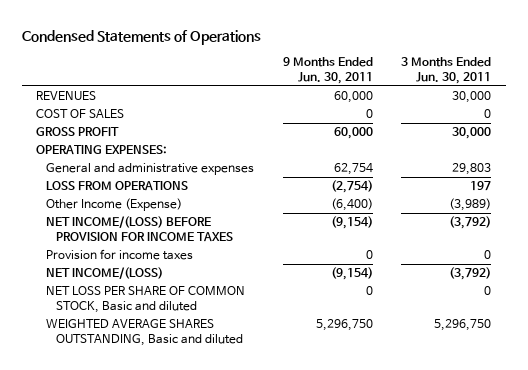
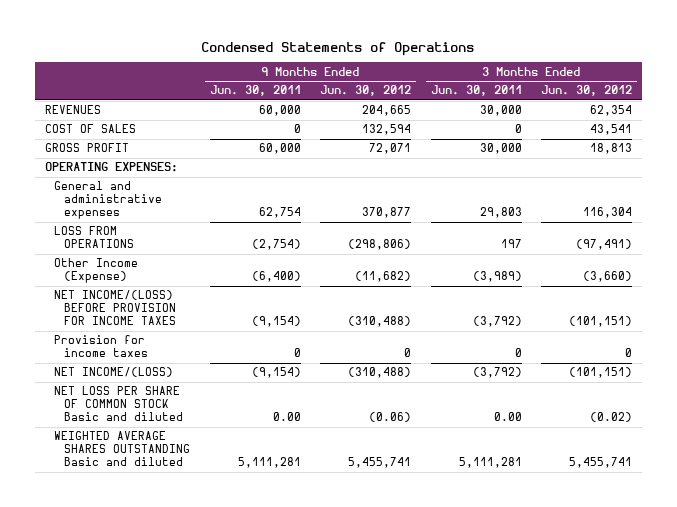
- | 9 Months Ended Jun. 30, 2011 | 3 Months Ended Jun. 30, 2011
+ | 9 Months Ended Jun. 30, 2011 | 9 Months Ended Jun. 30, 2012 | 3 Months Ended Jun. 30, 2011 | 3 Months Ended Jun. 30, 2012
- NET LOSS PER SHARE OF COMMON STOCK, Basic and diluted | 0 | 0
- WEIGHTED AVERAGE SHARES OUTSTANDING, Basic and diluted | 5,296,750 | 5,296,750
+ NET LOSS PER SHARE OF COMMON STOCK Basic and diluted | 0.00 | (0.06) | 0.00 | (0.02)
+ WEIGHTED AVERAGE SHARES OUTSTANDING Basic and diluted | 5,111,281 | 5,455,741 | 5,111,281 | 5,455,741

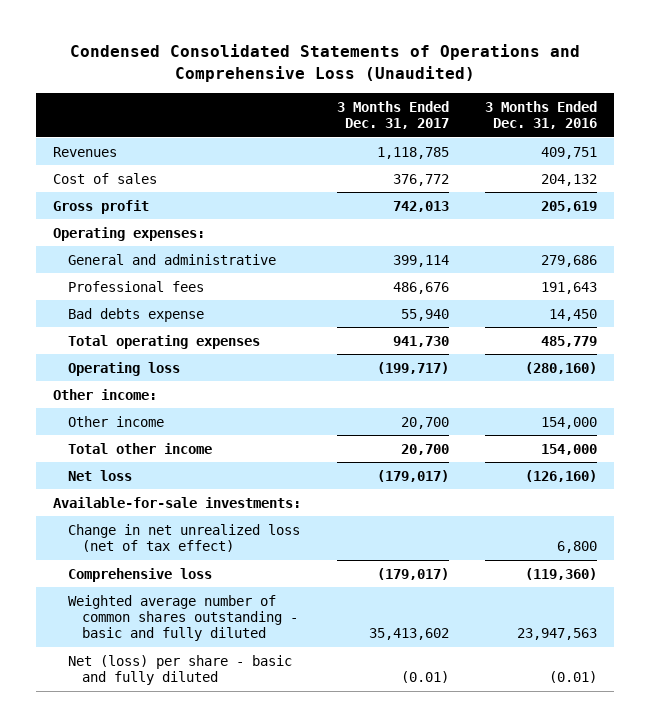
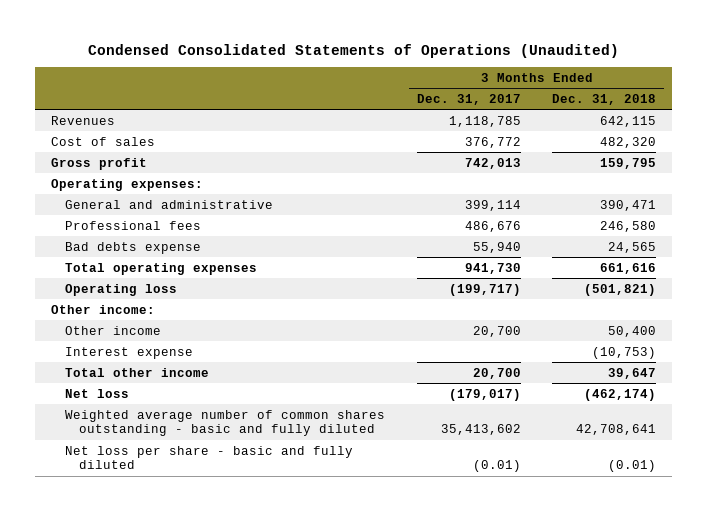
- Condensed Consolidated Statements of Operations and Comprehensive Loss (Unaudited)
+ Condensed Consolidated Statements of Operations (Unaudited)
- | 3 Months Ended Dec. 31, 2017 | 3 Months Ended Dec. 31, 2016
+ | 3 Months Ended Dec. 31, 2017 | 3 Months Ended Dec. 31, 2018
+ Interest expense | | (10,753)
- Available-for-sale investments:
- Change in net unrealized loss (net of tax effect) | | 6,800
- Comprehensive loss | (179,017) | (119,360)
- Net (loss) per share - basic and fully diluted | (0.01) | (0.01)
+ Net loss per share - basic and fully diluted | (0.01) | (0.01)

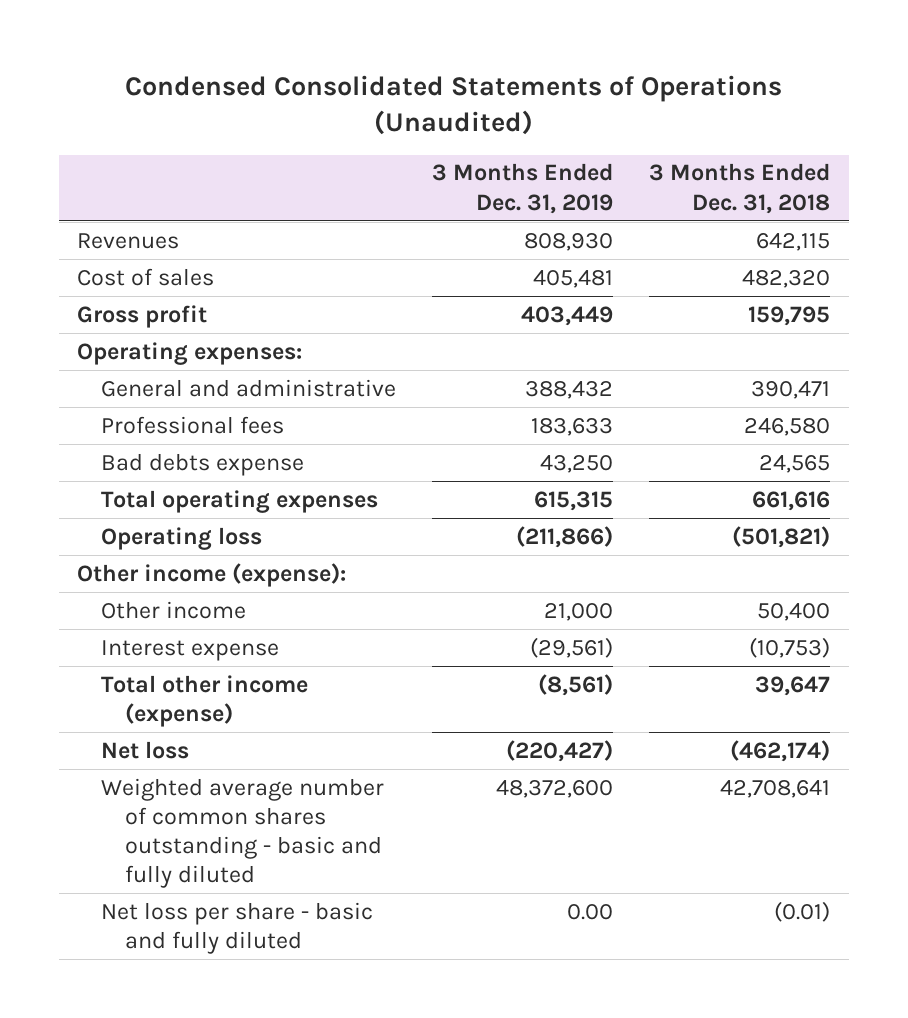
- | 3 Months Ended Dec. 31, 2017 | 3 Months Ended Dec. 31, 2018
+ | 3 Months Ended Dec. 31, 2019 | 3 Months Ended Dec. 31, 2018
- Other income:
+ Other income (expense):
- Total other income | 20,700 | 39,647
+ Total other income (expense) | (8,561) | 39,647

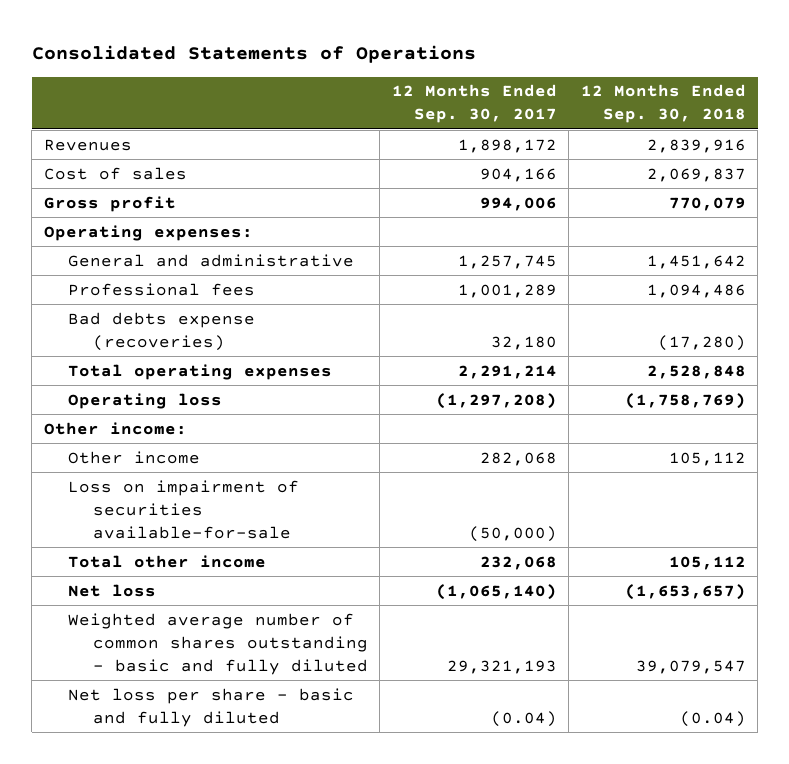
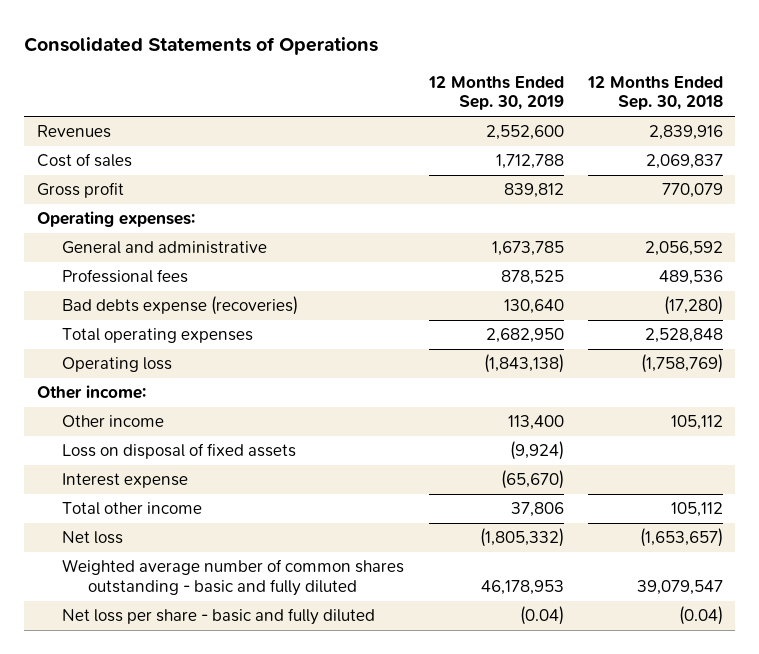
- | 12 Months Ended Sep. 30, 2017 | 12 Months Ended Sep. 30, 2018
+ | 12 Months Ended Sep. 30, 2019 | 12 Months Ended Sep. 30, 2018
- General and administrative | 1,257,745 | 1,451,642
- Professional fees | 1,001,289 | 1,094,486
+ General and administrative | 1,673,785 | 2,056,592
+ Professional fees | 878,525 | 489,536
- Loss on impairment of securities available-for-sale | (50,000) |
+ Loss on disposal of fixed assets | (9,924) |
+ Interest expense | (65,670) |

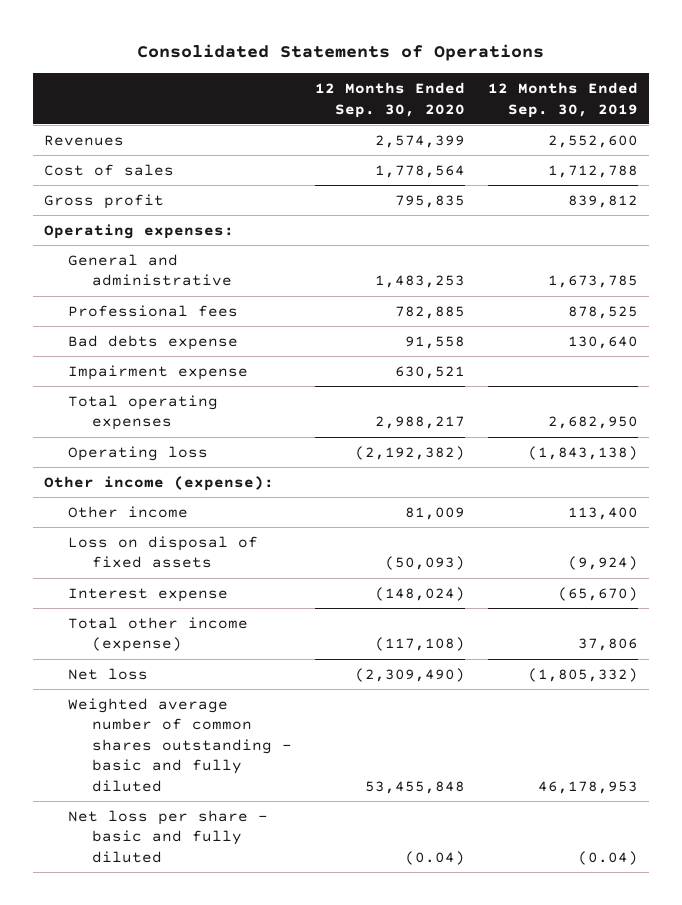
- | 12 Months Ended Sep. 30, 2019 | 12 Months Ended Sep. 30, 2018
+ | 12 Months Ended Sep. 30, 2020 | 12 Months Ended Sep. 30, 2019
- Bad debts expense (recoveries) | 130,640 | (17,280)
+ Bad debts expense | 91,558 | 130,640
+ Impairment expense | 630,521 |
- Other income:
+ Other income (expense):
- Total other income | 37,806 | 105,112
+ Total other income (expense) | (117,108) | 37,806

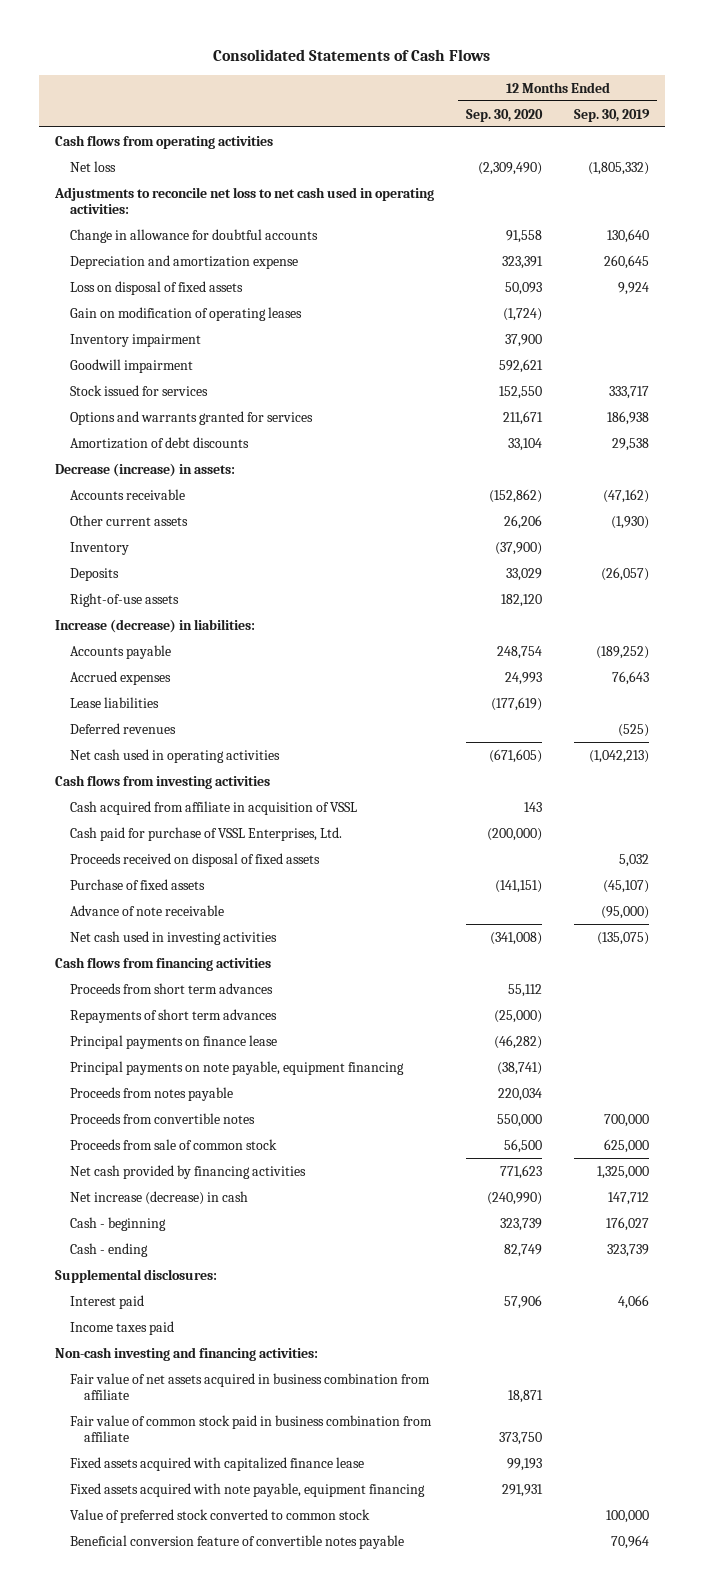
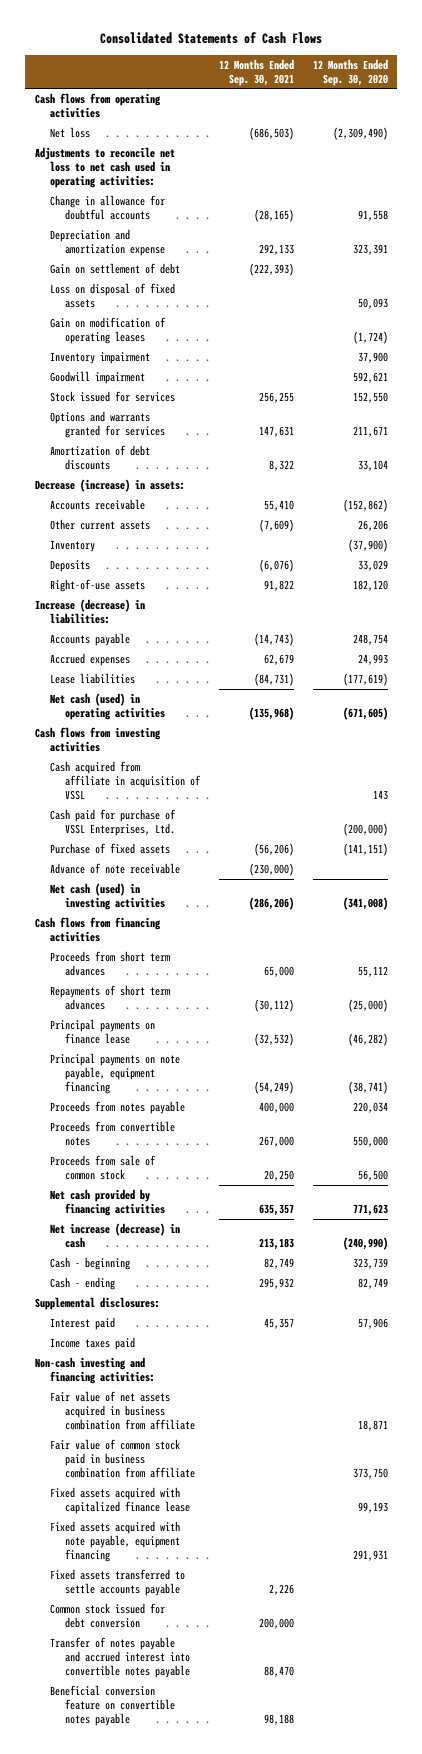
- | 12 Months Ended Sep. 30, 2020 | 12 Months Ended Sep. 30, 2019
+ | 12 Months Ended Sep. 30, 2021 | 12 Months Ended Sep. 30, 2020
+ Gain on settlement of debt | (222,393) |
- Deferred revenues | | (525)
- Net cash used in operating activities | (671,605) | (1,042,213)
+ Net cash (used) in operating activities | (135,968) | (671,605)
- Proceeds received on disposal of fixed assets | | 5,032
- Net cash used in investing activities | (341,008) | (135,075)
+ Net cash (used) in investing activities | (286,206) | (341,008)
- Value of preferred stock converted to common stock | | 100,000
- Beneficial conversion feature of convertible notes payable | | 70,964
+ Fixed assets transferred to settle accounts payable | 2,226 |
+ Common stock issued for debt conversion | 200,000 |
+ Transfer of notes payable and accrued interest into convertible notes payable | 88,470 |
+ Beneficial conversion feature on convertible notes payable | 98,188 |

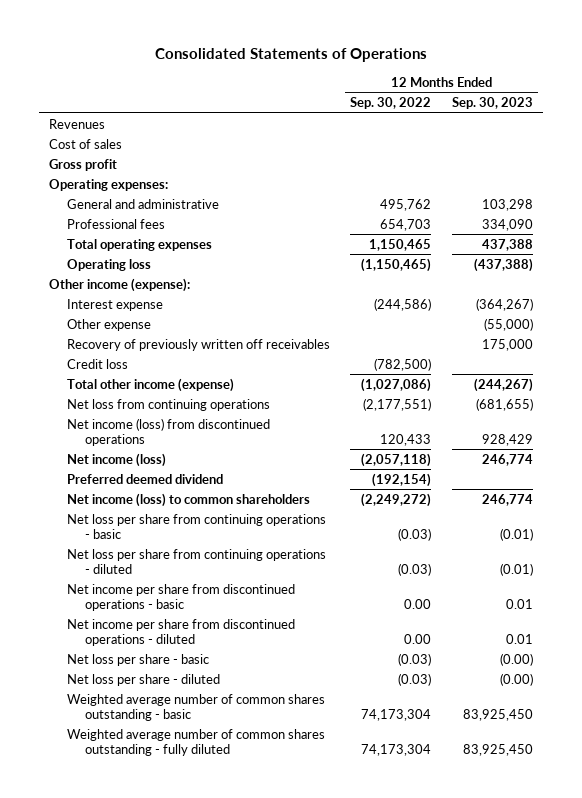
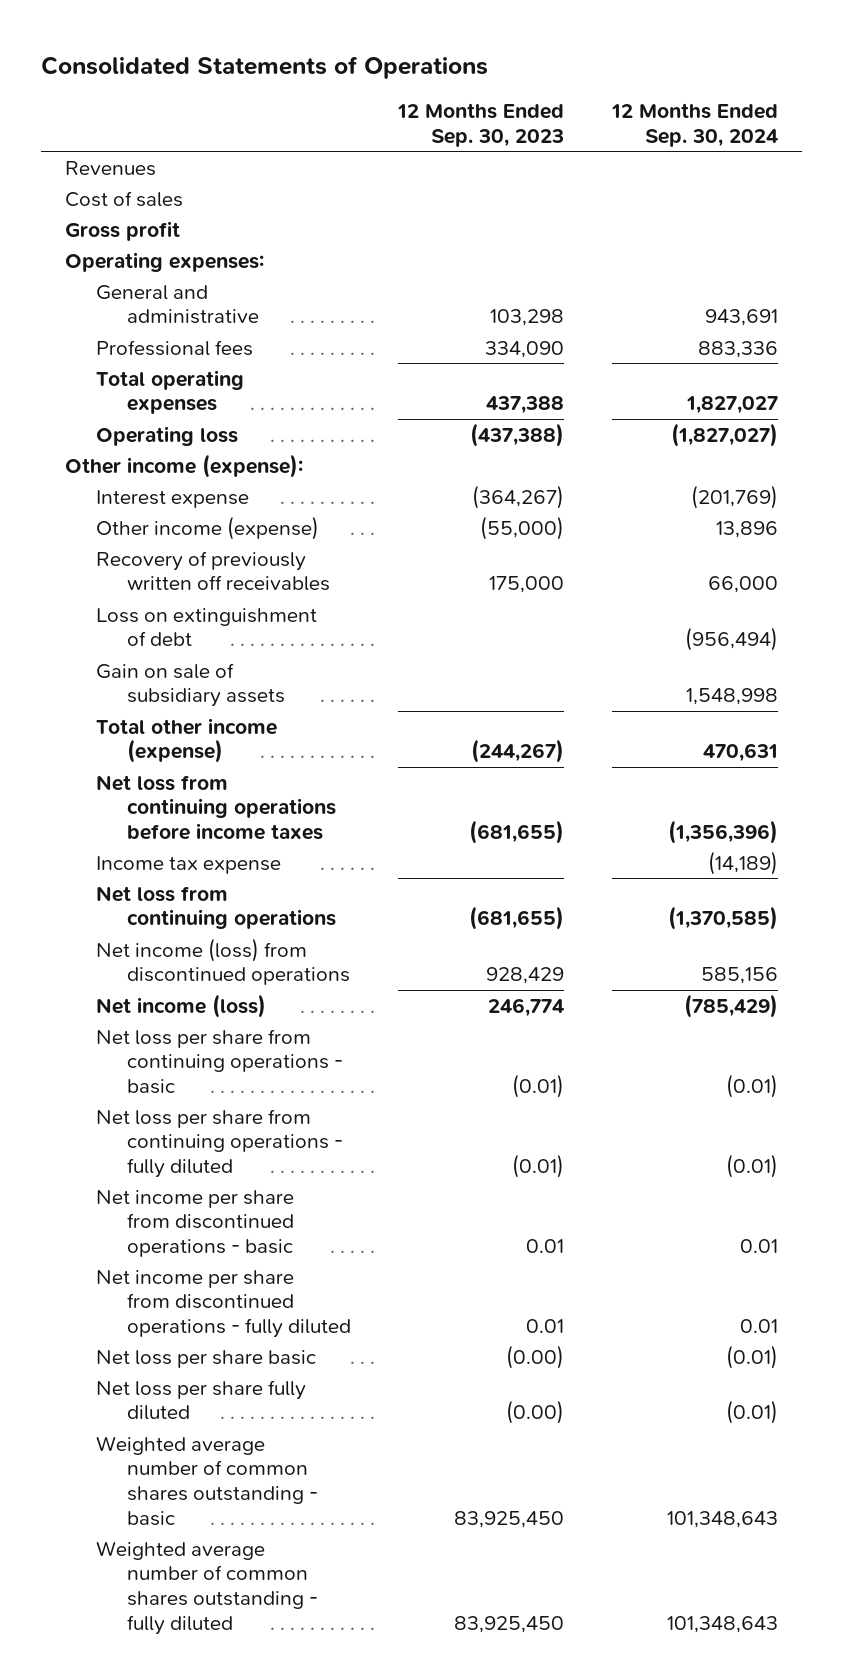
- | 12 Months Ended Sep. 30, 2022 | 12 Months Ended Sep. 30, 2023
+ | 12 Months Ended Sep. 30, 2023 | 12 Months Ended Sep. 30, 2024
- Other expense | | (55,000)
+ Other income (expense) | (55,000) | 13,896
- Credit loss | (782,500) |
+ Loss on extinguishment of debt | | (956,494)
+ Gain on sale of subsidiary assets | | 1,548,998
+ Net loss from continuing operations before income taxes | (681,655) | (1,356,396)
+ Income tax expense | | (14,189)
- Preferred deemed dividend | (192,154) |
- Net income (loss) to common shareholders | (2,249,272) | 246,774
- Net loss per share from continuing operations - diluted | (0.03) | (0.01)
+ Net loss per share from continuing operations - fully diluted | (0.01) | (0.01)
- Net income per share from discontinued operations - diluted | 0.00 | 0.01
- Net loss per share - basic | (0.03) | (0.00)
- Net loss per share - diluted | (0.03) | (0.00)
+ Net income per share from discontinued operations - fully diluted | 0.01 | 0.01
+ Net loss per share basic | (0.00) | (0.01)
+ Net loss per share fully diluted | (0.00) | (0.01)

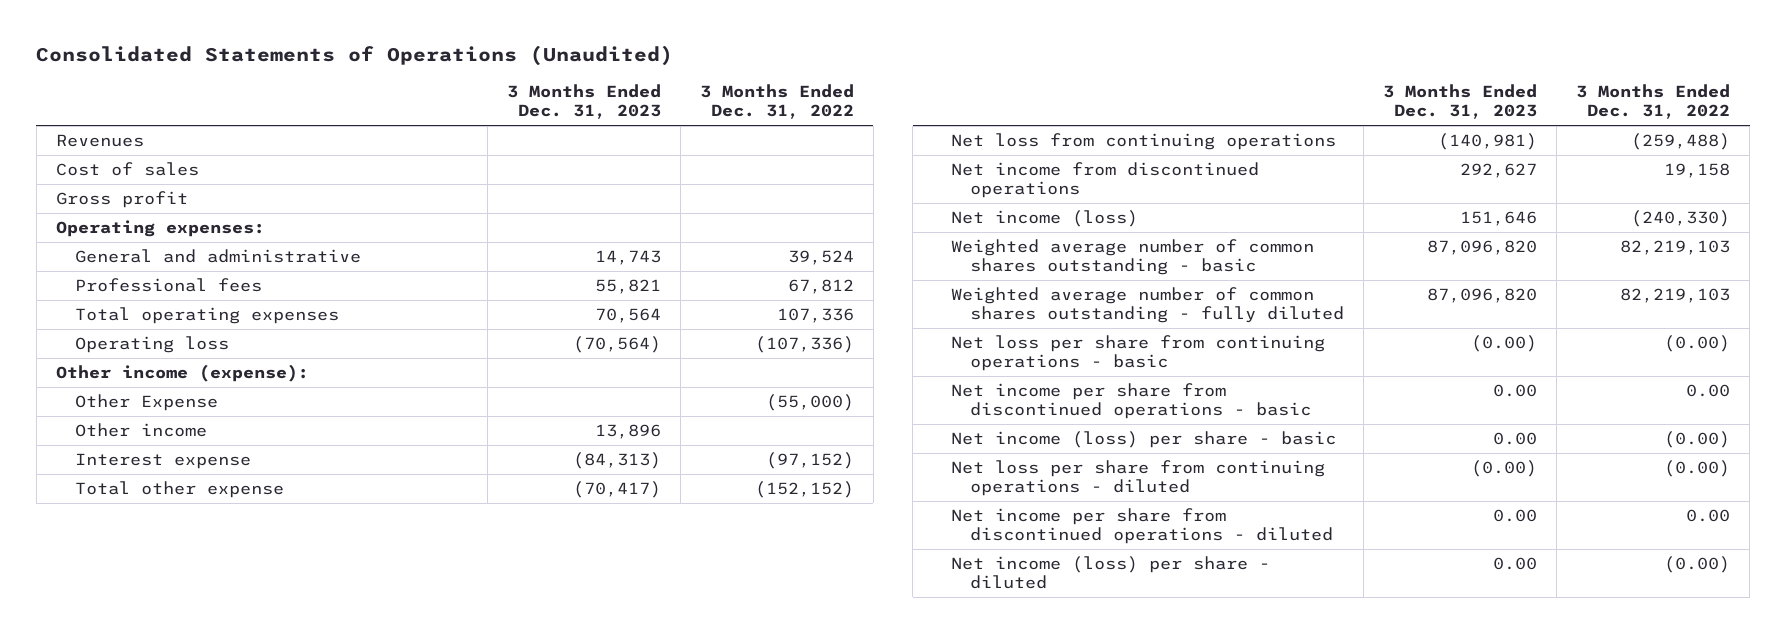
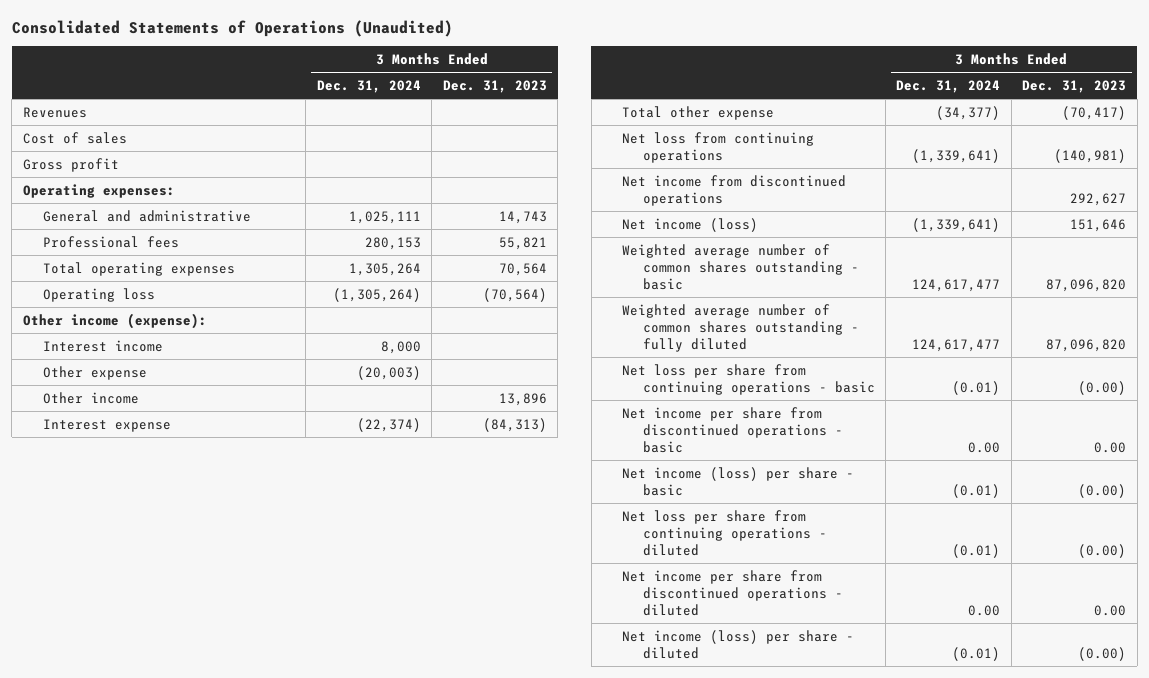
- | 3 Months Ended Dec. 31, 2023 | 3 Months Ended Dec. 31, 2022
+ | 3 Months Ended Dec. 31, 2024 | 3 Months Ended Dec. 31, 2023
- Other Expense | | (55,000)
+ Interest income | 8,000 |
+ Other expense | (20,003) |
- Net income (loss) per share - basic | 0.00 | (0.00)
+ Net income (loss) per share - basic | (0.01) | (0.00)
- Net income (loss) per share - diluted | 0.00 | (0.00)
+ Net income (loss) per share - diluted | (0.01) | (0.00)

